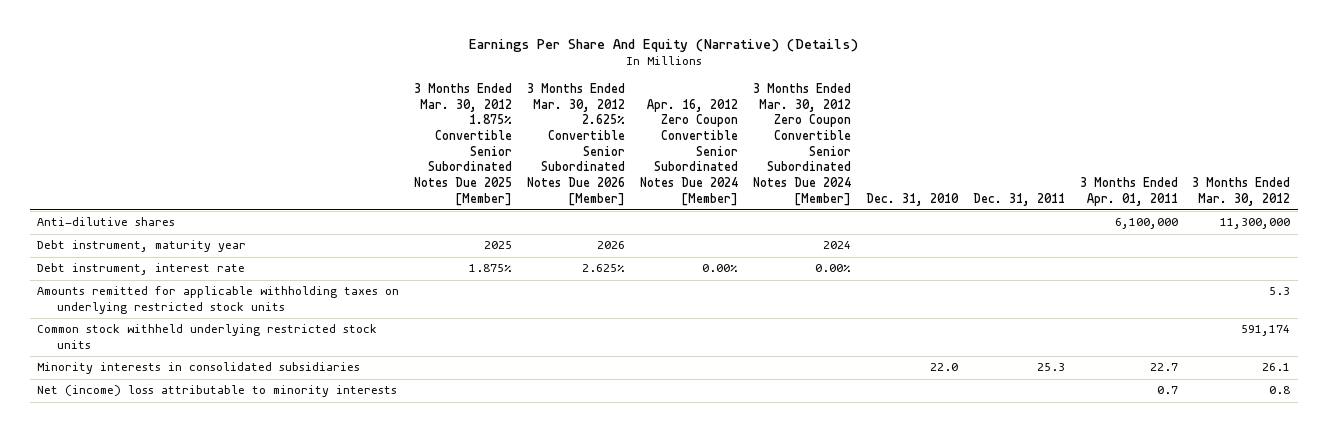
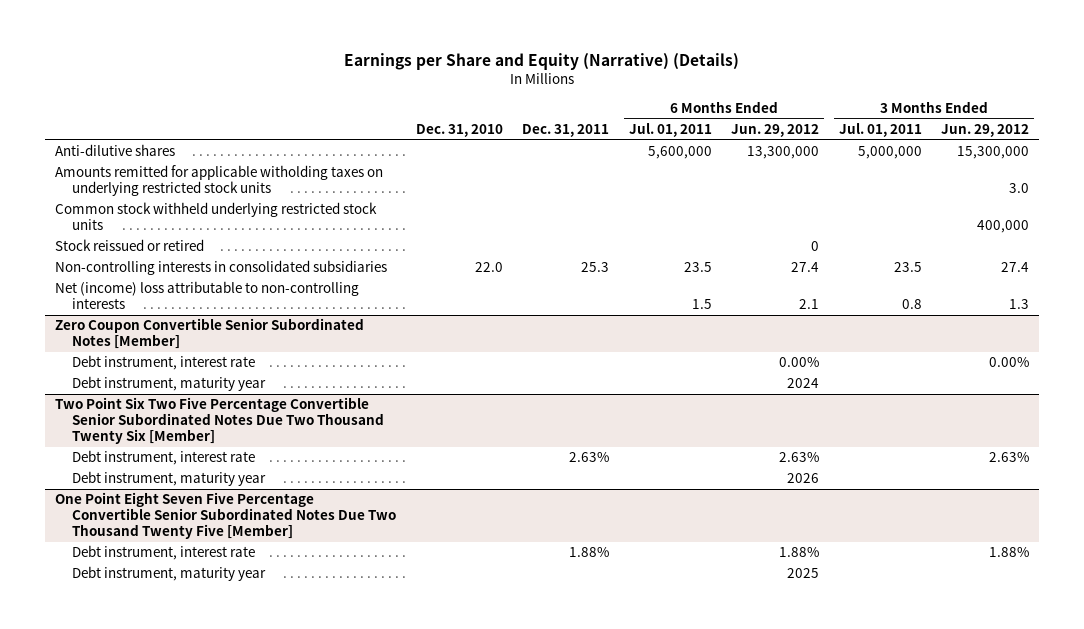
- Earnings Per Share And Equity (Narrative) (Details)
+ Earnings per Share and Equity (Narrative) (Details)
- | 3 Months Ended Mar. 30, 2012 1.875% Convertible Senior Subordinated Notes Due 2025 [Member] | 3 Months Ended Mar. 30, 2012 2.625% Convertible Senior Subordinated Notes Due 2026 [Member] | Apr. 16, 2012 Zero Coupon Convertible Senior Subordinated Notes Due 2024 [Member] | 3 Months Ended Mar. 30, 2012 Zero Coupon Convertible Senior Subordinated Notes Due 2024 [Member] | Dec. 31, 2010 | Dec. 31, 2011 | 3 Months Ended Apr. 01, 2011 | 3 Months Ended Mar. 30, 2012
+ | Dec. 31, 2010 | Dec. 31, 2011 | 6 Months Ended Jul. 01, 2011 | 6 Months Ended Jun. 29, 2012 | 3 Months Ended Jul. 01, 2011 | 3 Months Ended Jun. 29, 2012
- Debt instrument, maturity year | 2025 | 2026 | | 2024 | | | |
- Debt instrument, interest rate | 1.875% | 2.625% | 0.00% | 0.00% | | | |
- Amounts remitted for applicable withholding taxes on underlying restricted stock units | | | | | | | | 5.3
+ Amounts remitted for applicable witholding taxes on underlying restricted stock units | | | | | | 3.0
- Minority interests in consolidated subsidiaries | | | | | 22.0 | 25.3 | 22.7 | 26.1
- Net (income) loss attributable to minority interests | | | | | | | 0.7 | 0.8
+ Stock reissued or retired | | | | 0 | |
+ Non-controlling interests in consolidated subsidiaries | 22.0 | 25.3 | 23.5 | 27.4 | 23.5 | 27.4
+ Net (income) loss attributable to non-controlling interests | | | 1.5 | 2.1 | 0.8 | 1.3
+ Zero Coupon Convertible Senior Subordinated Notes [Member]
+ Debt instrument, interest rate | | | | 0.00% | | 0.00%
+ Debt instrument, maturity year | | | | 2024 | |
+ Two Point Six Two Five Percentage Convertible Senior Subordinated Notes Due Two Thousand Twenty Six [Member]
+ Debt instrument, interest rate | | 2.63% | | 2.63% | | 2.63%
+ Debt instrument, maturity year | | | | 2026 | |
+ One Point Eight Seven Five Percentage Convertible Senior Subordinated Notes Due Two Thousand Twenty Five [Member]
+ Debt instrument, interest rate | | 1.88% | | 1.88% | | 1.88%
+ Debt instrument, maturity year | | | | 2025 | |

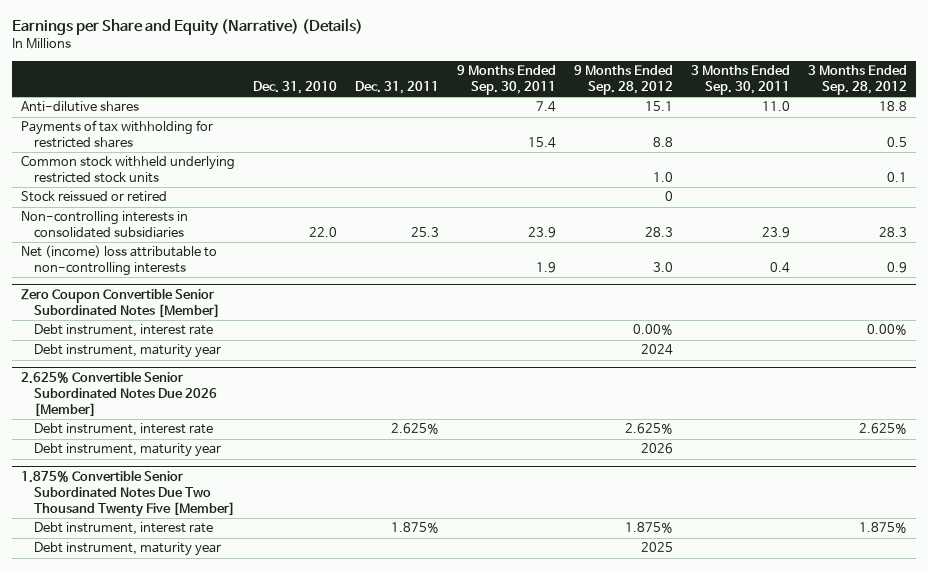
- | Dec. 31, 2010 | Dec. 31, 2011 | 6 Months Ended Jul. 01, 2011 | 6 Months Ended Jun. 29, 2012 | 3 Months Ended Jul. 01, 2011 | 3 Months Ended Jun. 29, 2012
+ | Dec. 31, 2010 | Dec. 31, 2011 | 9 Months Ended Sep. 30, 2011 | 9 Months Ended Sep. 28, 2012 | 3 Months Ended Sep. 30, 2011 | 3 Months Ended Sep. 28, 2012
- Amounts remitted for applicable witholding taxes on underlying restricted stock units | | | | | | 3.0
+ Payments of tax withholding for restricted shares | | | 15.4 | 8.8 | | 0.5
- Two Point Six Two Five Percentage Convertible Senior Subordinated Notes Due Two Thousand Twenty Six [Member]
- Debt instrument, interest rate | | 2.63% | | 2.63% | | 2.63%
+ 2.625% Convertible Senior Subordinated Notes Due 2026 [Member]
+ Debt instrument, interest rate | | 2.625% | | 2.625% | | 2.625%
+ Debt instrument, maturity year | | | | 2026 | |
+ 1.875% Convertible Senior Subordinated Notes Due Two Thousand Twenty Five [Member]
+ Debt instrument, interest rate | | 1.875% | | 1.875% | | 1.875%
- One Point Eight Seven Five Percentage Convertible Senior Subordinated Notes Due Two Thousand Twenty Five [Member]
- Debt instrument, interest rate | | 1.88% | | 1.88% | | 1.88%
- Debt instrument, maturity year | | | | 2025 | |

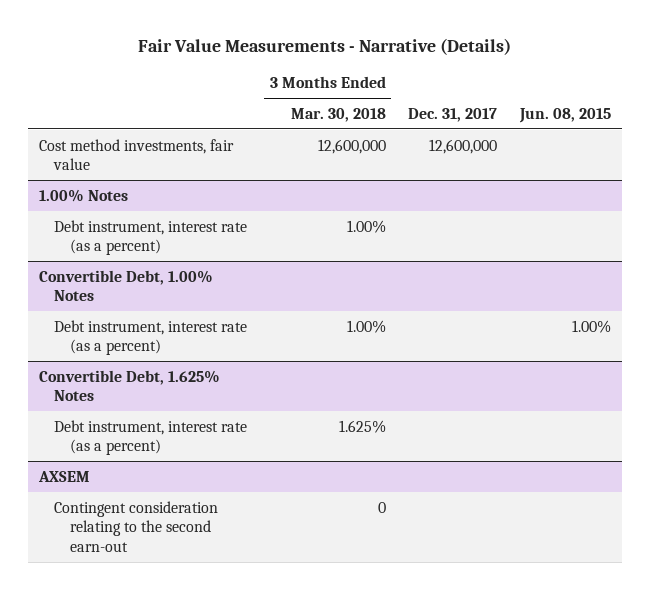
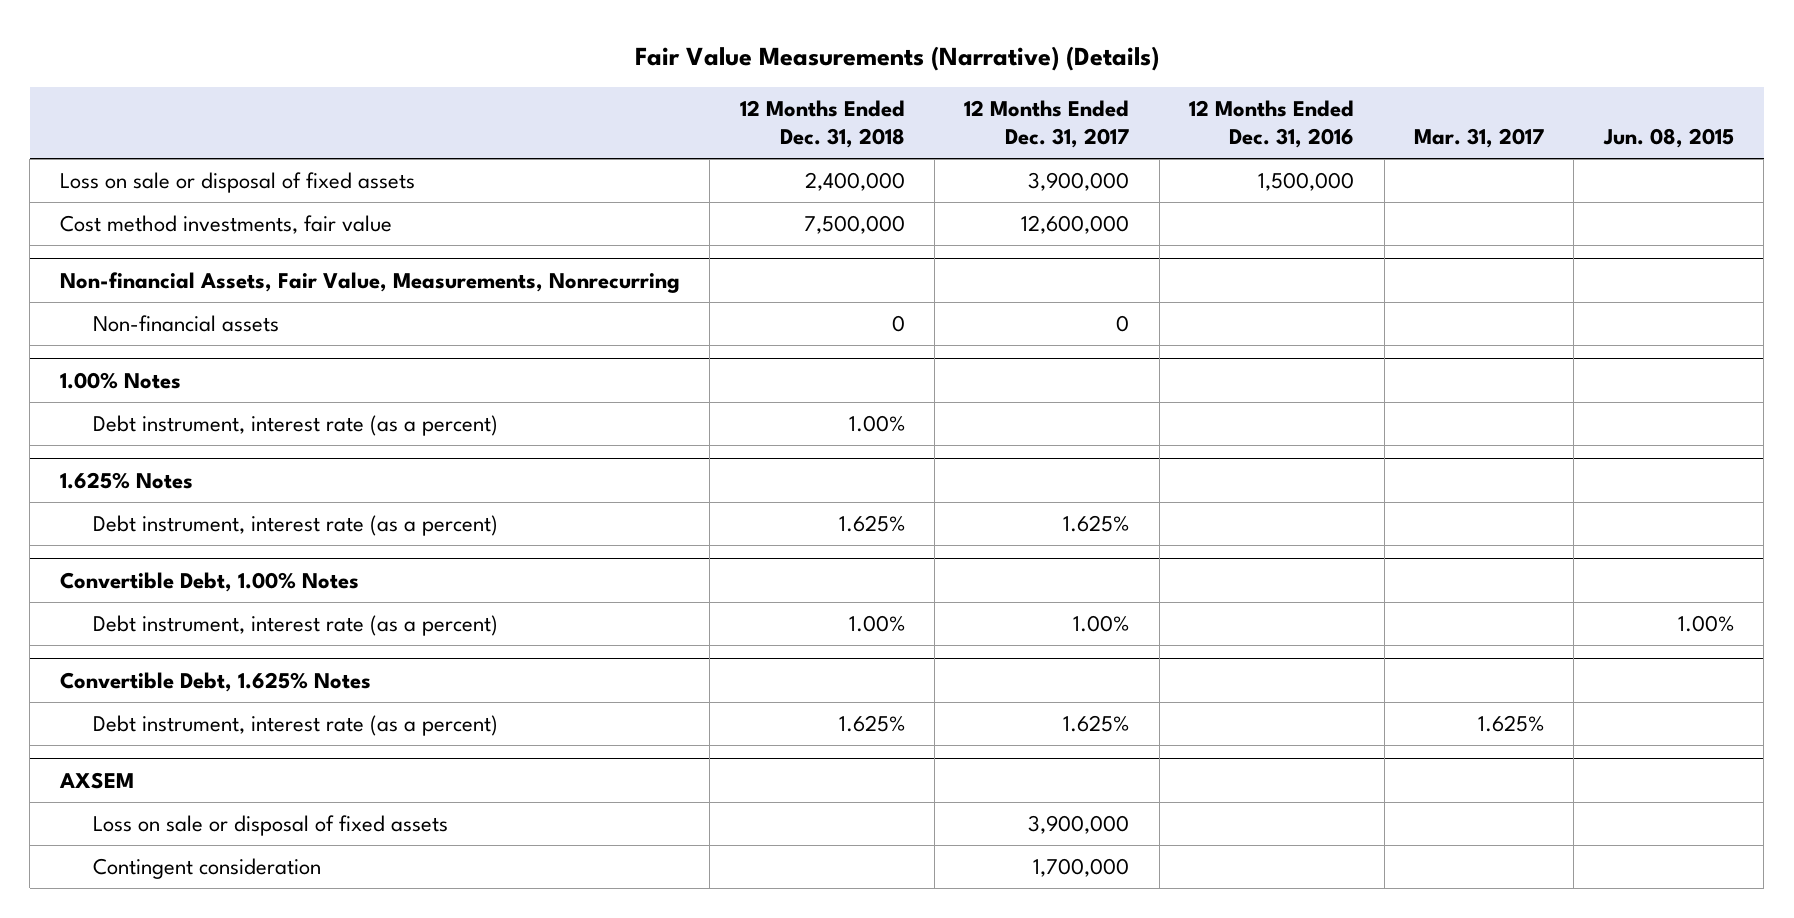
- Fair Value Measurements - Narrative (Details)
+ Fair Value Measurements (Narrative) (Details)
- | 3 Months Ended Mar. 30, 2018 | Dec. 31, 2017 | Jun. 08, 2015
+ | 12 Months Ended Dec. 31, 2018 | 12 Months Ended Dec. 31, 2017 | 12 Months Ended Dec. 31, 2016 | Mar. 31, 2017 | Jun. 08, 2015
+ Loss on sale or disposal of fixed assets | 2,400,000 | 3,900,000 | 1,500,000 | |
+ Non-financial Assets, Fair Value, Measurements, Nonrecurring
+ Non-financial assets | 0 | 0 | | |
+ 1.625% Notes
+ Debt instrument, interest rate (as a percent) | 1.625% | 1.625% | | |
@ AXSEM
- Contingent consideration relating to the second earn-out | 0 | |
+ Loss on sale or disposal of fixed assets | | 3,900,000 | | |
+ Contingent consideration | | 1,700,000 | | |

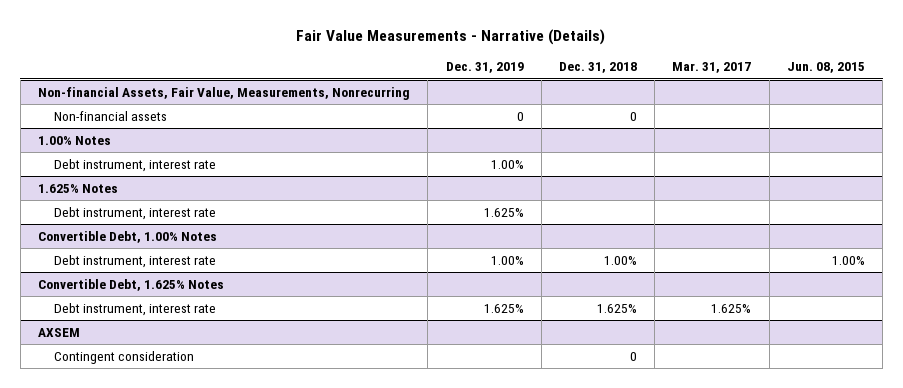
- Fair Value Measurements (Narrative) (Details)
+ Fair Value Measurements - Narrative (Details)
- | 12 Months Ended Dec. 31, 2018 | 12 Months Ended Dec. 31, 2017 | 12 Months Ended Dec. 31, 2016 | Mar. 31, 2017 | Jun. 08, 2015
+ | Dec. 31, 2019 | Dec. 31, 2018 | Mar. 31, 2017 | Jun. 08, 2015
- Loss on sale or disposal of fixed assets | 2,400,000 | 3,900,000 | 1,500,000 | |
- Cost method investments, fair value | 7,500,000 | 12,600,000 | | |
@ 1.00% Notes
- Debt instrument, interest rate (as a percent) | 1.00% | | | |
+ Debt instrument, interest rate | 1.00% | | |
@ 1.625% Notes
- Debt instrument, interest rate (as a percent) | 1.625% | 1.625% | | |
+ Debt instrument, interest rate | 1.625% | | |
@ Convertible Debt, 1.00% Notes
- Debt instrument, interest rate (as a percent) | 1.00% | 1.00% | | | 1.00%
+ Debt instrument, interest rate | 1.00% | 1.00% | | 1.00%
@ Convertible Debt, 1.625% Notes
- Debt instrument, interest rate (as a percent) | 1.625% | 1.625% | | 1.625% |
+ Debt instrument, interest rate | 1.625% | 1.625% | 1.625% |
@ AXSEM
- Loss on sale or disposal of fixed assets | | 3,900,000 | | |

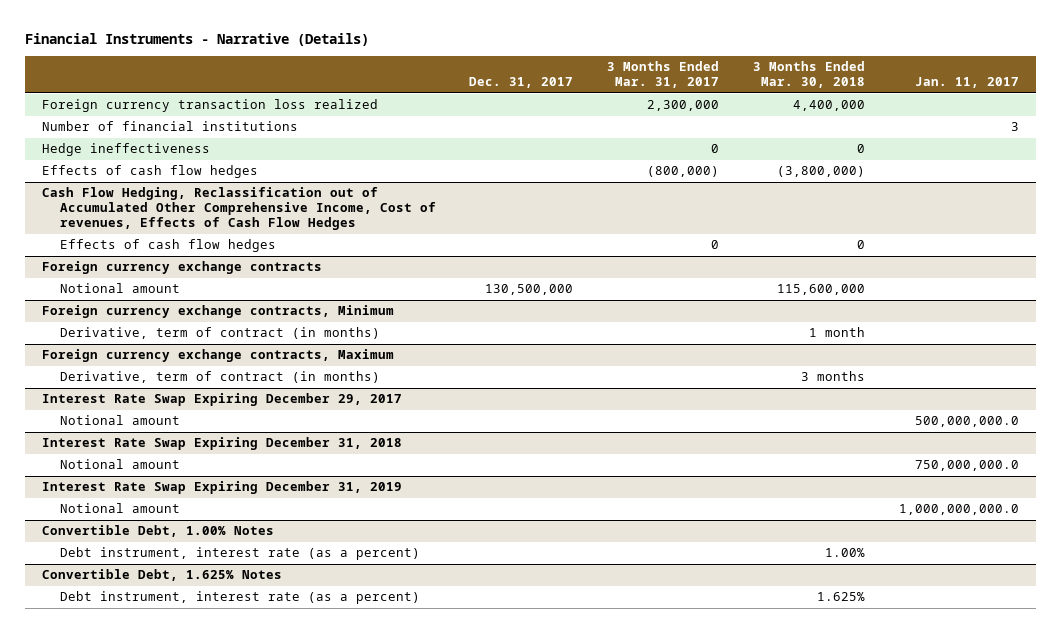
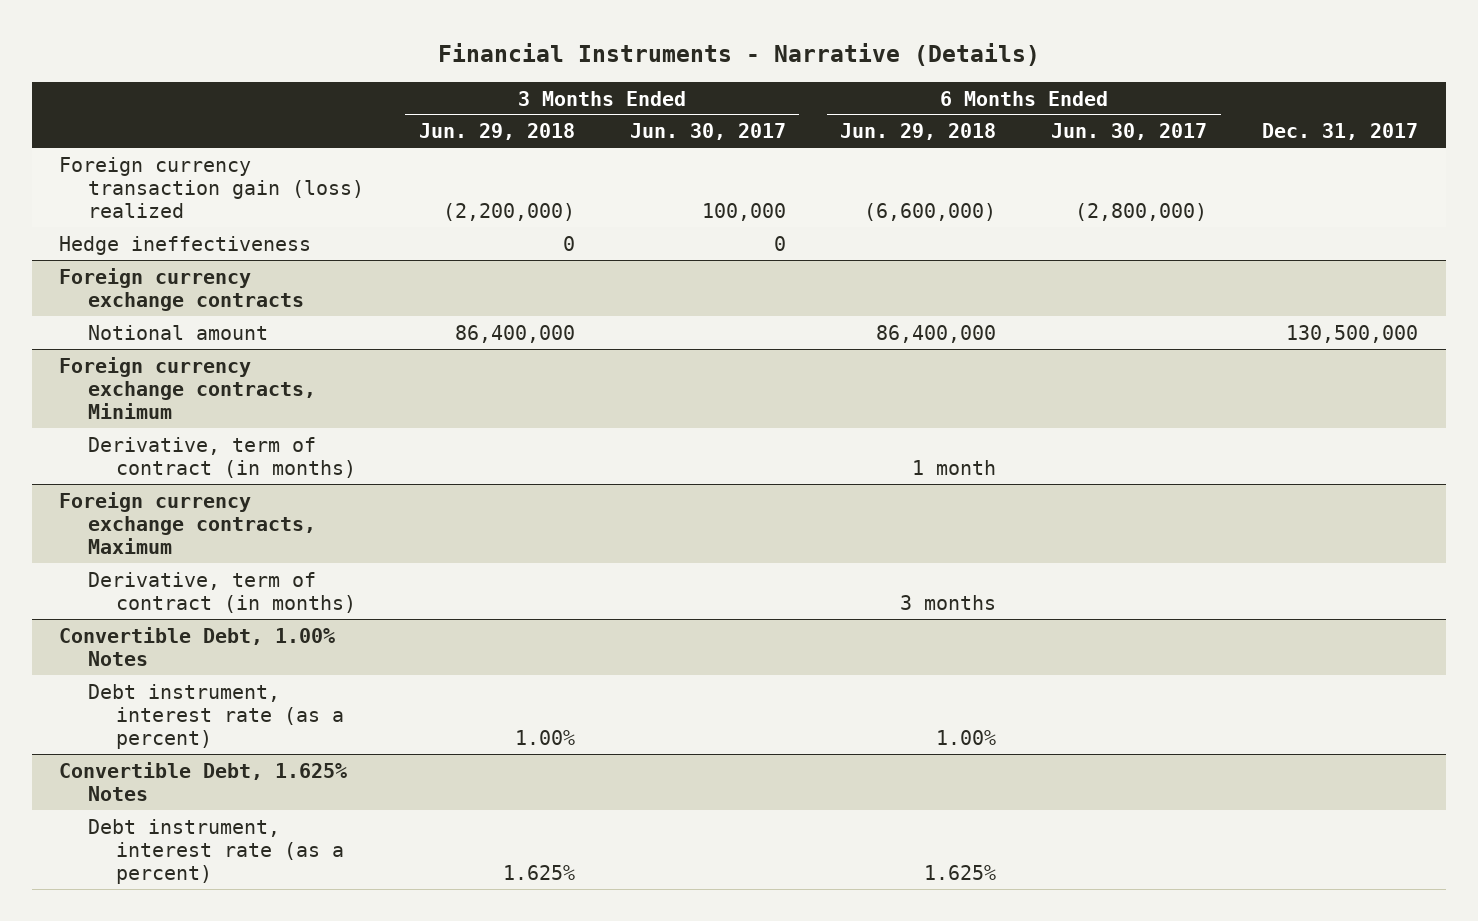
- | Dec. 31, 2017 | 3 Months Ended Mar. 31, 2017 | 3 Months Ended Mar. 30, 2018 | Jan. 11, 2017
+ | 3 Months Ended Jun. 29, 2018 | 3 Months Ended Jun. 30, 2017 | 6 Months Ended Jun. 29, 2018 | 6 Months Ended Jun. 30, 2017 | Dec. 31, 2017
- Foreign currency transaction loss realized | | 2,300,000 | 4,400,000 |
- Number of financial institutions | | | | 3
+ Foreign currency transaction gain (loss) realized | (2,200,000) | 100,000 | (6,600,000) | (2,800,000) |
- Effects of cash flow hedges | | (800,000) | (3,800,000) |
- Cash Flow Hedging, Reclassification out of Accumulated Other Comprehensive Income, Cost of revenues, Effects of Cash Flow Hedges
- Effects of cash flow hedges | | 0 | 0 |
- Interest Rate Swap Expiring December 29, 2017
- Notional amount | | | | 500,000,000.0
- Interest Rate Swap Expiring December 31, 2018
- Notional amount | | | | 750,000,000.0
- Interest Rate Swap Expiring December 31, 2019
- Notional amount | | | | 1,000,000,000.0

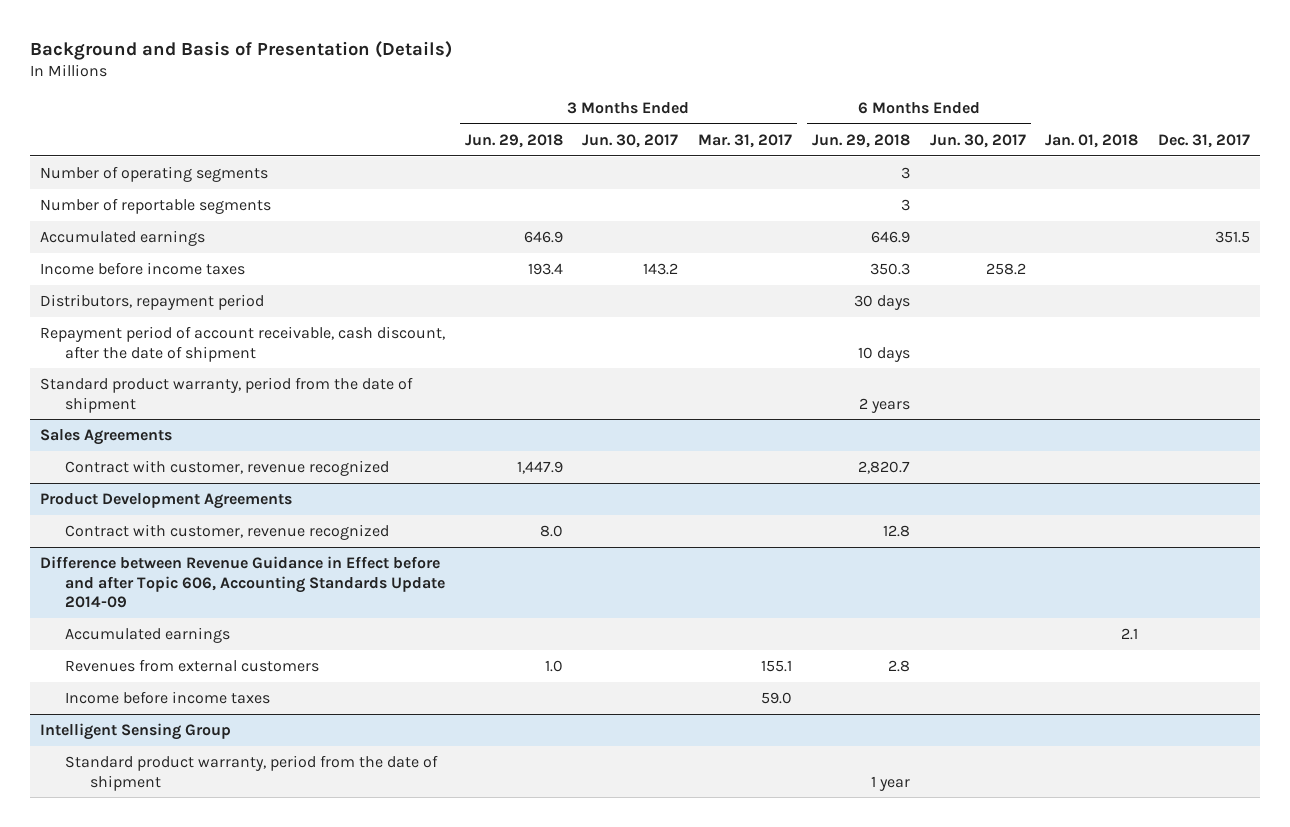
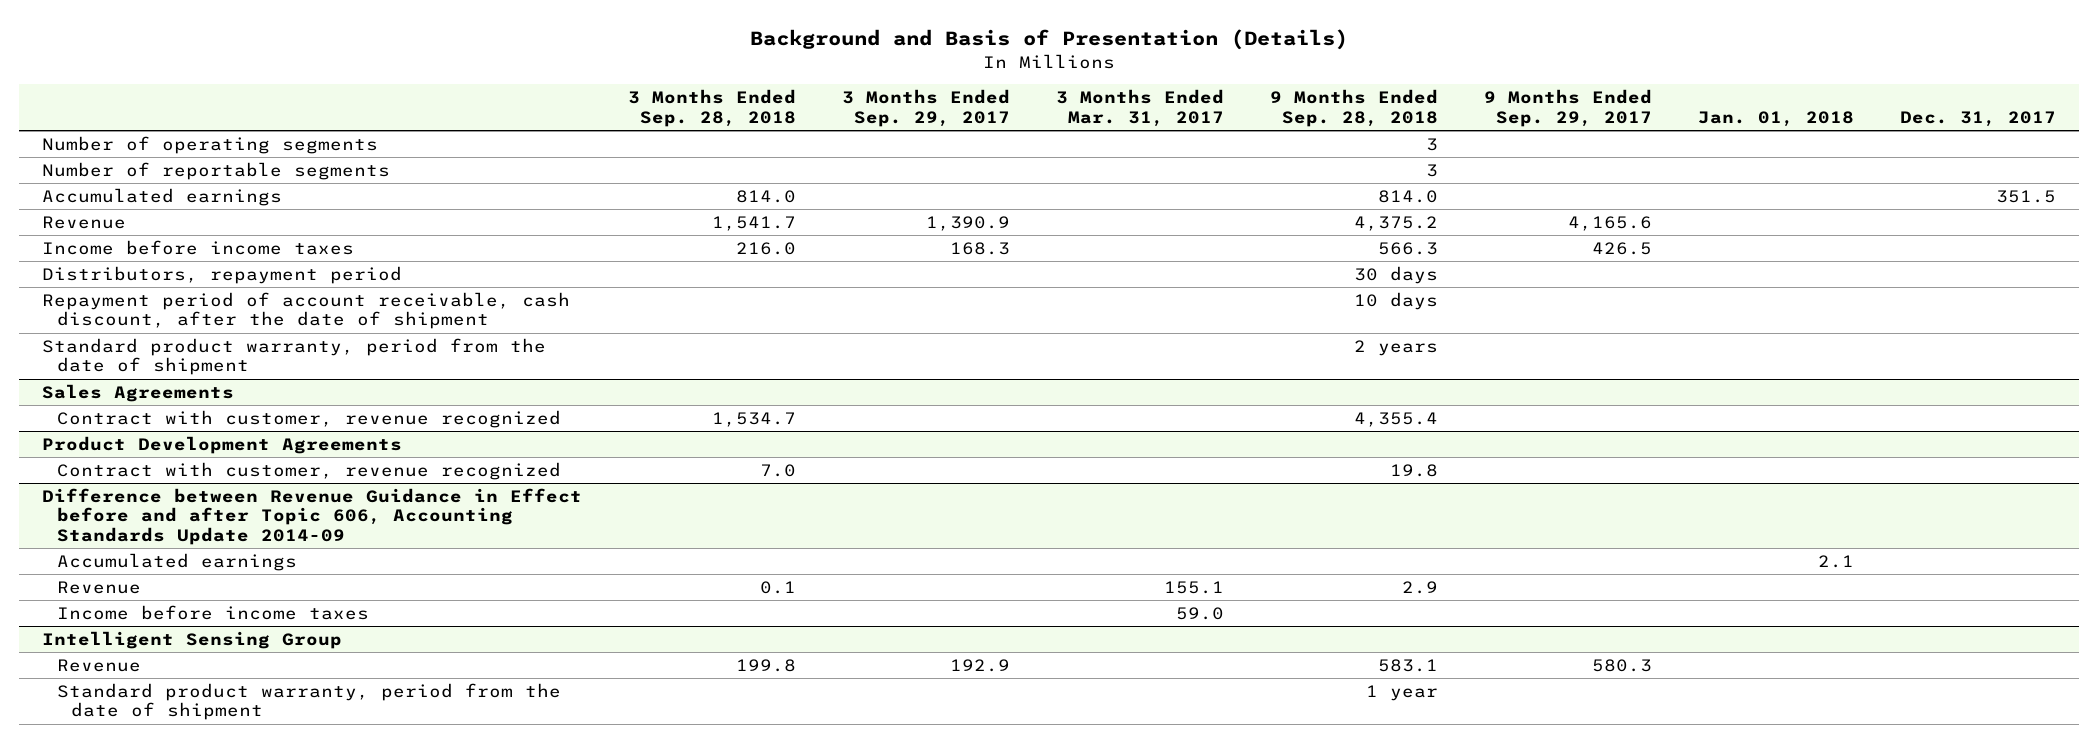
- | 3 Months Ended Jun. 29, 2018 | 3 Months Ended Jun. 30, 2017 | 3 Months Ended Mar. 31, 2017 | 6 Months Ended Jun. 29, 2018 | 6 Months Ended Jun. 30, 2017 | Jan. 01, 2018 | Dec. 31, 2017
+ | 3 Months Ended Sep. 28, 2018 | 3 Months Ended Sep. 29, 2017 | 3 Months Ended Mar. 31, 2017 | 9 Months Ended Sep. 28, 2018 | 9 Months Ended Sep. 29, 2017 | Jan. 01, 2018 | Dec. 31, 2017
+ Revenue | 1,541.7 | 1,390.9 | | 4,375.2 | 4,165.6 | |
@ Difference between Revenue Guidance in Effect before and after Topic 606, Accounting Standards Update 2014-09
- Revenues from external customers | 1.0 | | 155.1 | 2.8 | | |
+ Revenue | 0.1 | | 155.1 | 2.9 | | |
@ Intelligent Sensing Group
+ Revenue | 199.8 | 192.9 | | 583.1 | 580.3 | |

